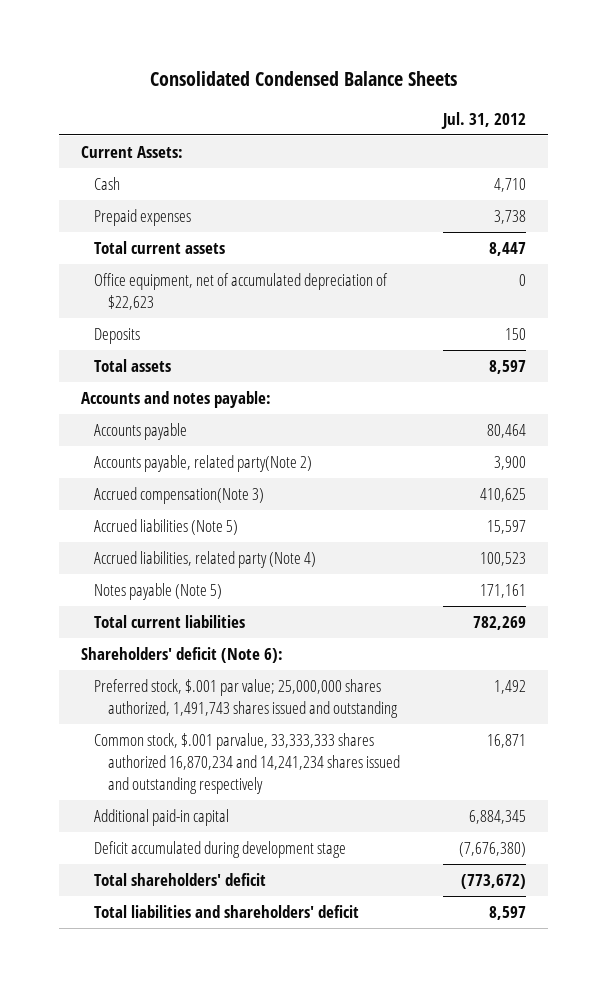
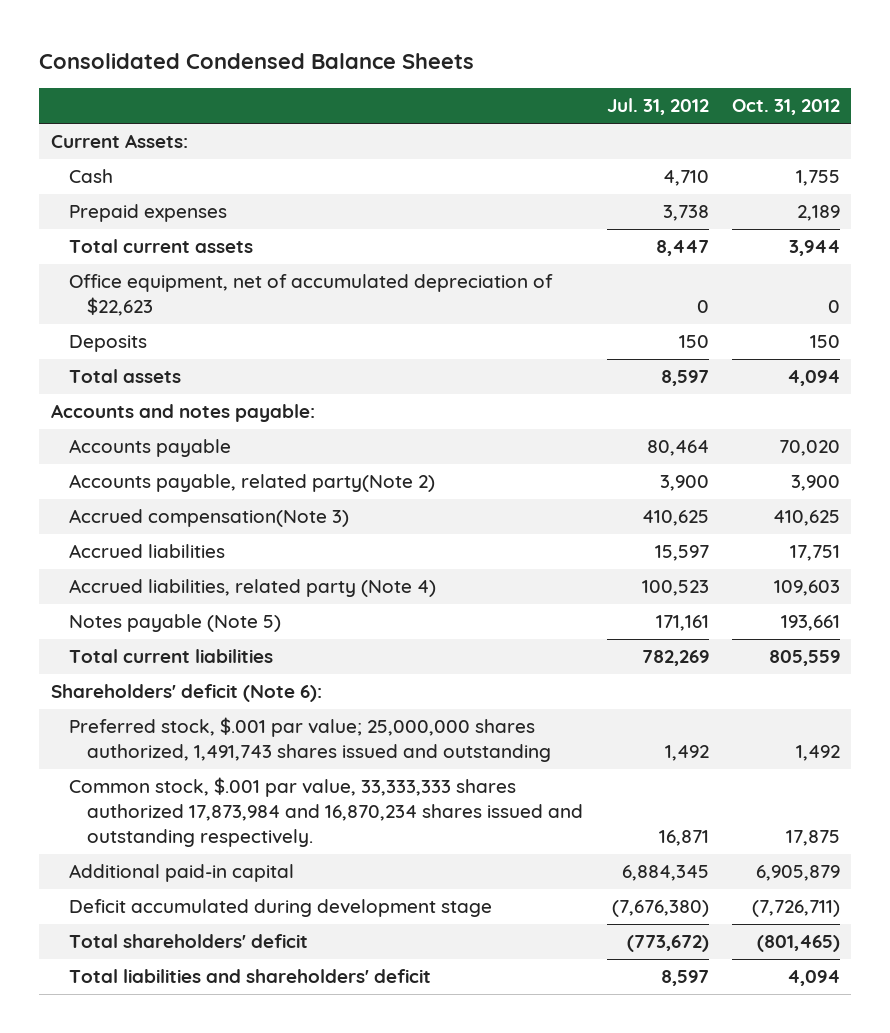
- | Jul. 31, 2012
+ | Jul. 31, 2012 | Oct. 31, 2012
- Accrued liabilities (Note 5) | 15,597
+ Accrued liabilities | 15,597 | 17,751
- Common stock, $.001 parvalue, 33,333,333 shares authorized 16,870,234 and 14,241,234 shares issued and outstanding respectively | 16,871
+ Common stock, $.001 par value, 33,333,333 shares authorized 17,873,984 and 16,870,234 shares issued and outstanding respectively. | 16,871 | 17,875

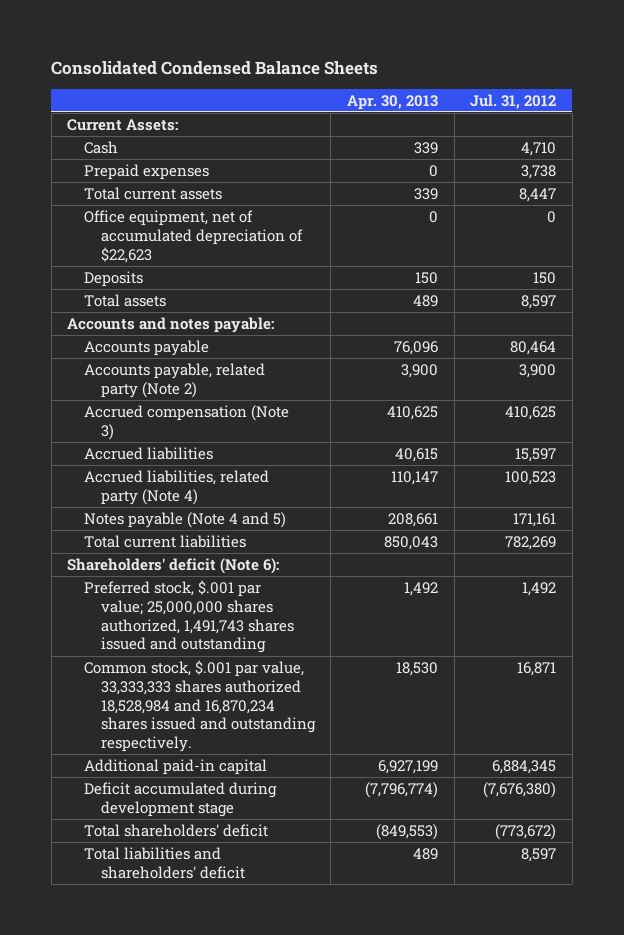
- | Jul. 31, 2012 | Oct. 31, 2012
+ | Apr. 30, 2013 | Jul. 31, 2012
- Accounts payable, related party(Note 2) | 3,900 | 3,900
- Accrued compensation(Note 3) | 410,625 | 410,625
+ Accounts payable, related party (Note 2) | 3,900 | 3,900
+ Accrued compensation (Note 3) | 410,625 | 410,625
- Notes payable (Note 5) | 171,161 | 193,661
+ Notes payable (Note 4 and 5) | 208,661 | 171,161
- Common stock, $.001 par value, 33,333,333 shares authorized 17,873,984 and 16,870,234 shares issued and outstanding respectively. | 16,871 | 17,875
+ Common stock, $.001 par value, 33,333,333 shares authorized 18,528,984 and 16,870,234 shares issued and outstanding respectively. | 18,530 | 16,871

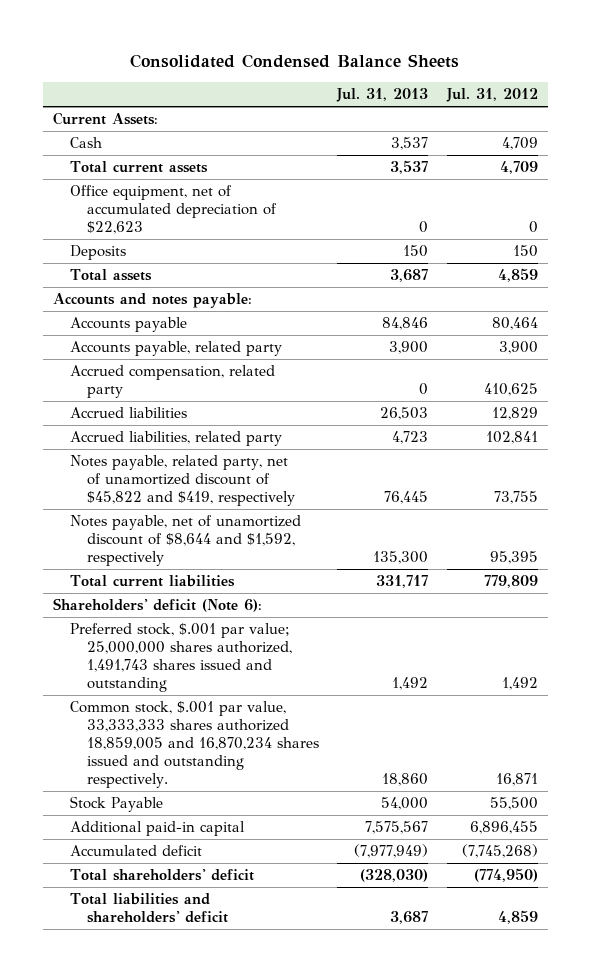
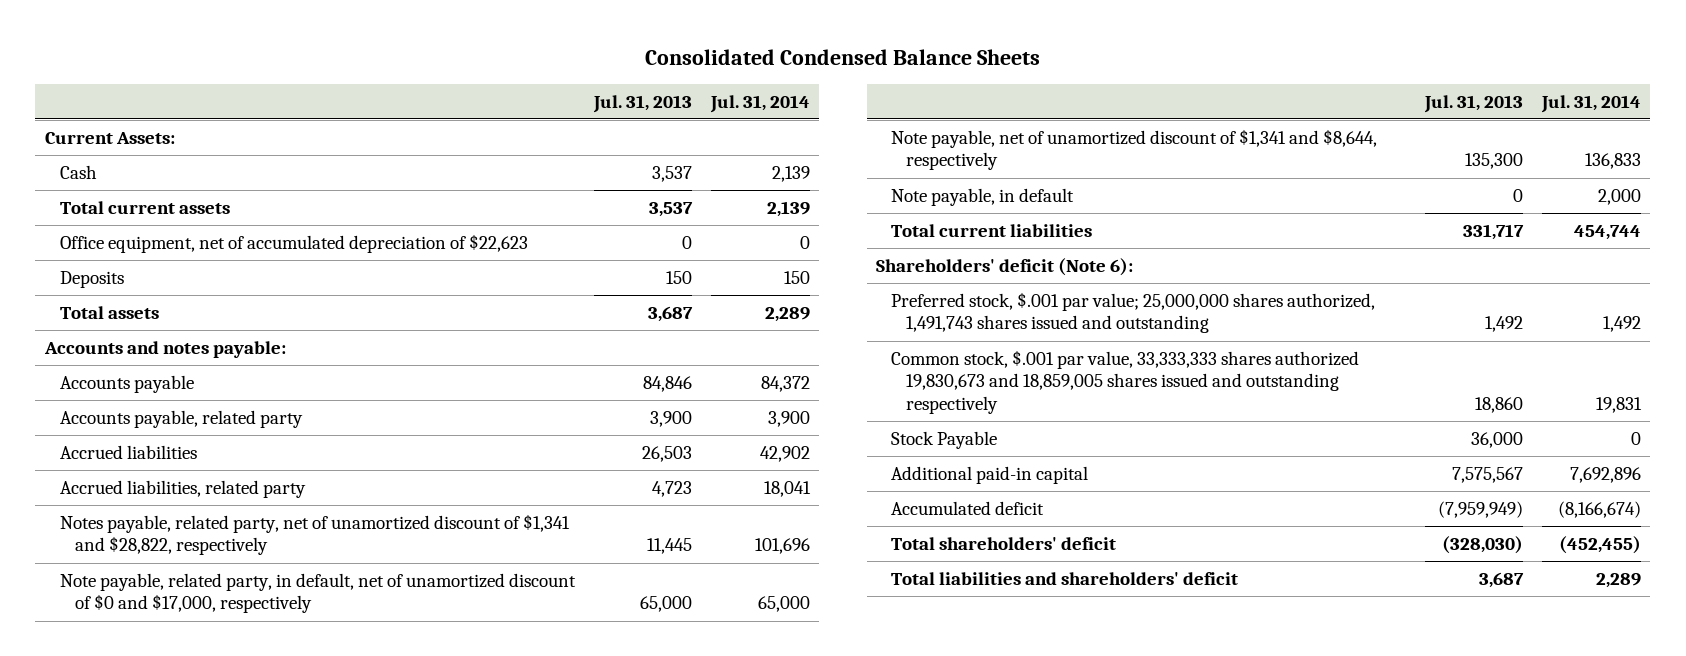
- | Jul. 31, 2013 | Jul. 31, 2012
+ | Jul. 31, 2013 | Jul. 31, 2014
- Accrued compensation, related party | 0 | 410,625
- Notes payable, related party, net of unamortized discount of $45,822 and $419, respectively | 76,445 | 73,755
- Notes payable, net of unamortized discount of $8,644 and $1,592, respectively | 135,300 | 95,395
+ Notes payable, related party, net of unamortized discount of $1,341 and $28,822, respectively | 11,445 | 101,696
+ Note payable, related party, in default, net of unamortized discount of $0 and $17,000, respectively | 65,000 | 65,000
+ Note payable, net of unamortized discount of $1,341 and $8,644, respectively | 135,300 | 136,833
+ Note payable, in default | 0 | 2,000
- Common stock, $.001 par value, 33,333,333 shares authorized 18,859,005 and 16,870,234 shares issued and outstanding respectively. | 18,860 | 16,871
- Stock Payable | 54,000 | 55,500
+ Common stock, $.001 par value, 33,333,333 shares authorized 19,830,673 and 18,859,005 shares issued and outstanding respectively | 18,860 | 19,831
+ Stock Payable | 36,000 | 0
- Accumulated deficit | (7,977,949) | (7,745,268)
+ Accumulated deficit | (7,959,949) | (8,166,674)

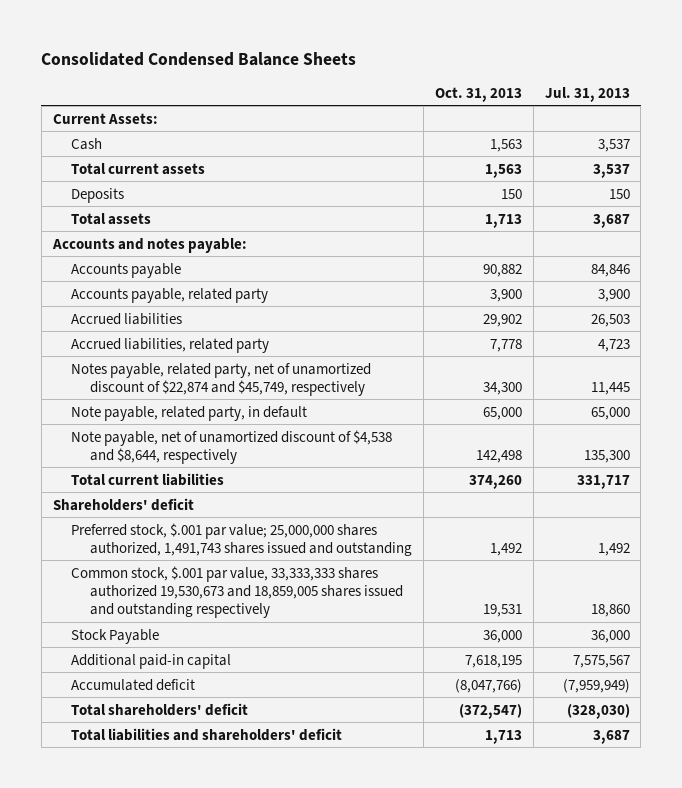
- | Jul. 31, 2013 | Jul. 31, 2014
+ | Oct. 31, 2013 | Jul. 31, 2013
- Office equipment, net of accumulated depreciation of $22,623 | 0 | 0
- Notes payable, related party, net of unamortized discount of $1,341 and $28,822, respectively | 11,445 | 101,696
- Note payable, related party, in default, net of unamortized discount of $0 and $17,000, respectively | 65,000 | 65,000
- Note payable, net of unamortized discount of $1,341 and $8,644, respectively | 135,300 | 136,833
- Note payable, in default | 0 | 2,000
+ Notes payable, related party, net of unamortized discount of $22,874 and $45,749, respectively | 34,300 | 11,445
+ Note payable, related party, in default | 65,000 | 65,000
+ Note payable, net of unamortized discount of $4,538 and $8,644, respectively | 142,498 | 135,300
- Shareholders' deficit (Note 6):
+ Shareholders' deficit
- Common stock, $.001 par value, 33,333,333 shares authorized 19,830,673 and 18,859,005 shares issued and outstanding respectively | 18,860 | 19,831
+ Common stock, $.001 par value, 33,333,333 shares authorized 19,530,673 and 18,859,005 shares issued and outstanding respectively | 19,531 | 18,860

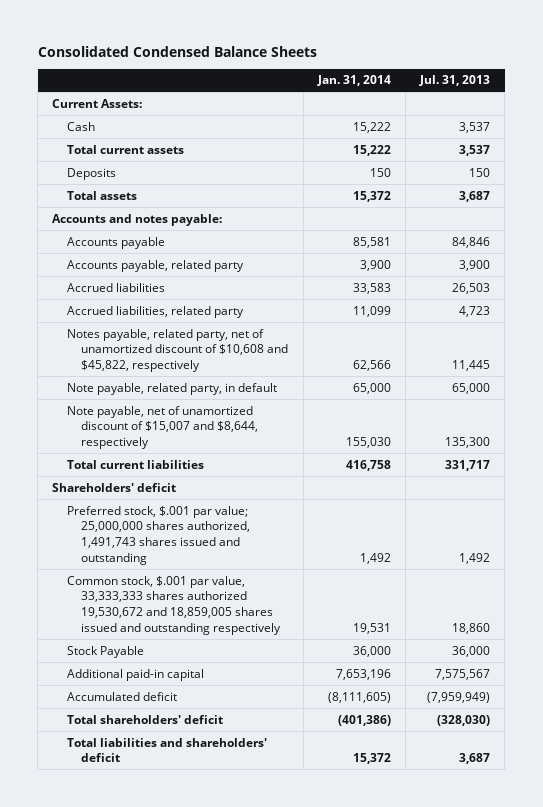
- | Oct. 31, 2013 | Jul. 31, 2013
+ | Jan. 31, 2014 | Jul. 31, 2013
- Notes payable, related party, net of unamortized discount of $22,874 and $45,749, respectively | 34,300 | 11,445
+ Notes payable, related party, net of unamortized discount of $10,608 and $45,822, respectively | 62,566 | 11,445
- Note payable, net of unamortized discount of $4,538 and $8,644, respectively | 142,498 | 135,300
+ Note payable, net of unamortized discount of $15,007 and $8,644, respectively | 155,030 | 135,300
- Common stock, $.001 par value, 33,333,333 shares authorized 19,530,673 and 18,859,005 shares issued and outstanding respectively | 19,531 | 18,860
+ Common stock, $.001 par value, 33,333,333 shares authorized 19,530,672 and 18,859,005 shares issued and outstanding respectively | 19,531 | 18,860

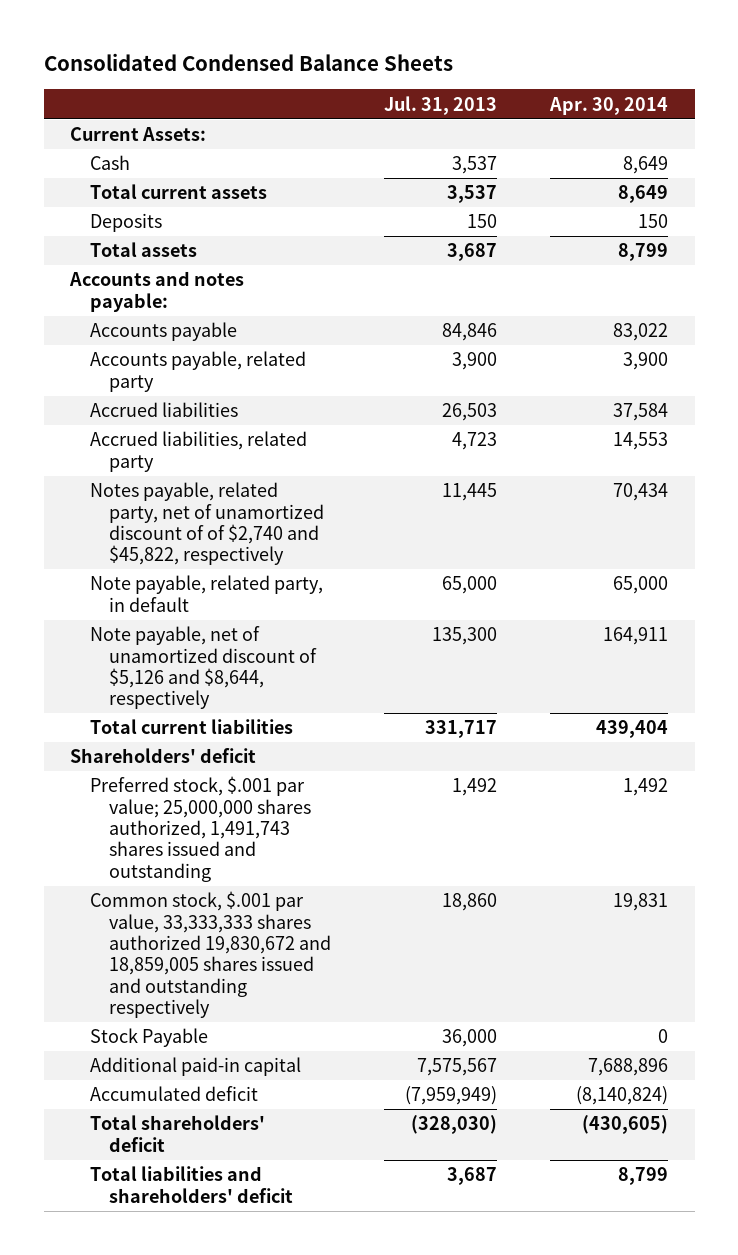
- | Jan. 31, 2014 | Jul. 31, 2013
+ | Jul. 31, 2013 | Apr. 30, 2014
- Notes payable, related party, net of unamortized discount of $10,608 and $45,822, respectively | 62,566 | 11,445
+ Notes payable, related party, net of unamortized discount of of $2,740 and $45,822, respectively | 11,445 | 70,434
- Note payable, net of unamortized discount of $15,007 and $8,644, respectively | 155,030 | 135,300
+ Note payable, net of unamortized discount of $5,126 and $8,644, respectively | 135,300 | 164,911
- Common stock, $.001 par value, 33,333,333 shares authorized 19,530,672 and 18,859,005 shares issued and outstanding respectively | 19,531 | 18,860
+ Common stock, $.001 par value, 33,333,333 shares authorized 19,830,672 and 18,859,005 shares issued and outstanding respectively | 18,860 | 19,831

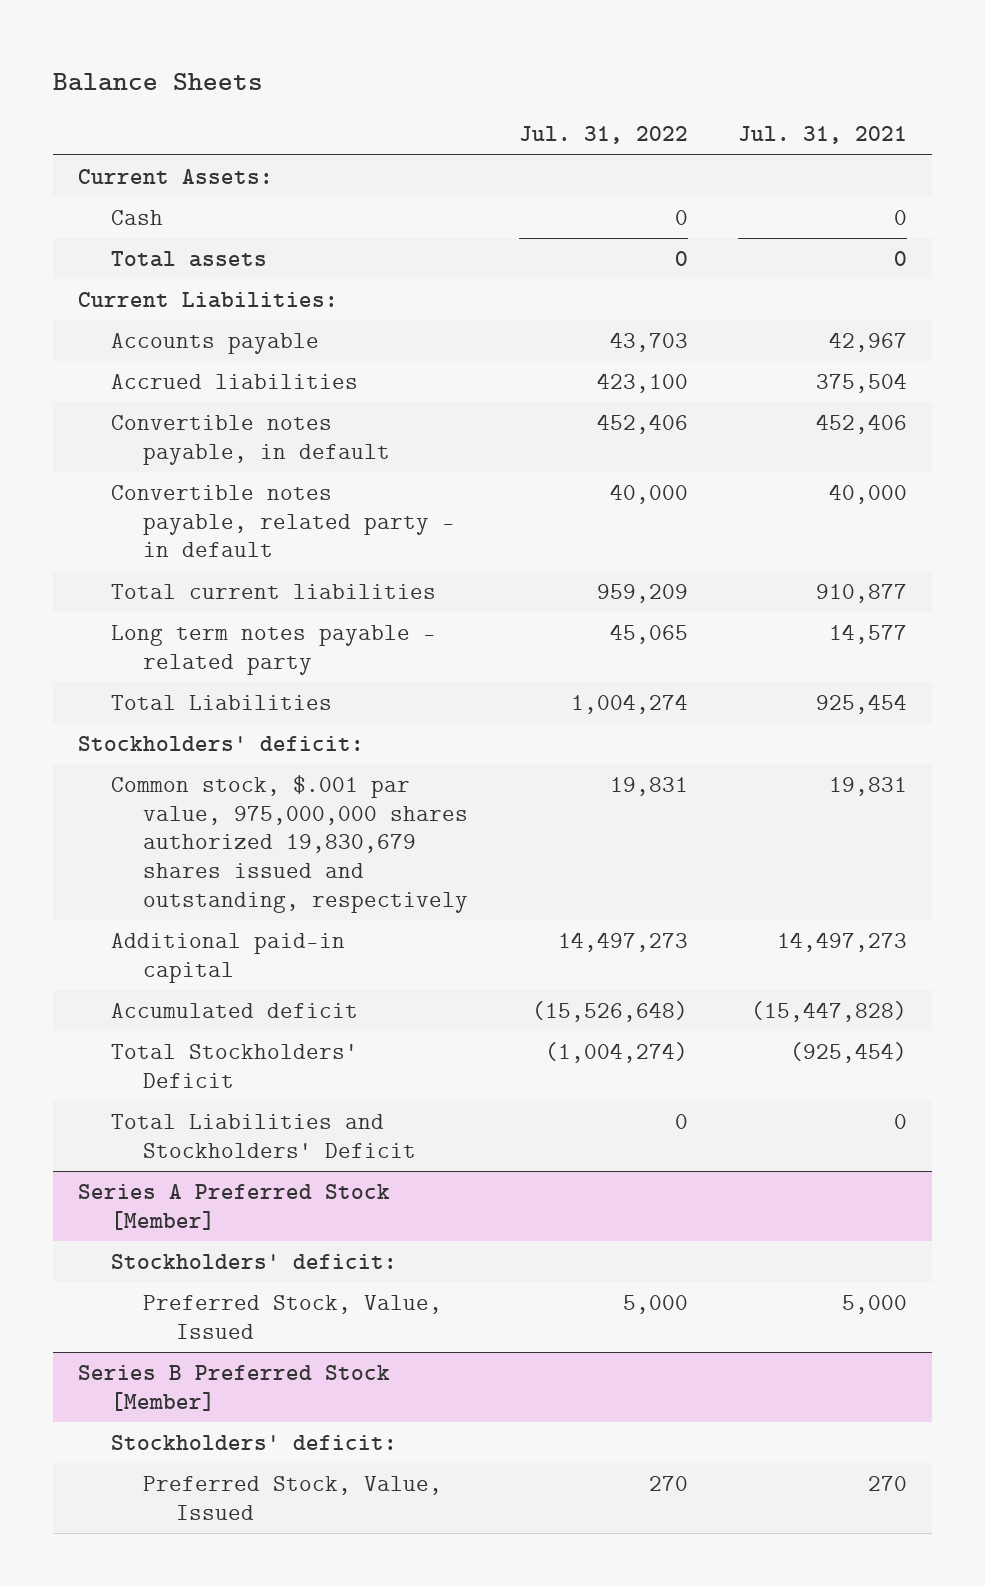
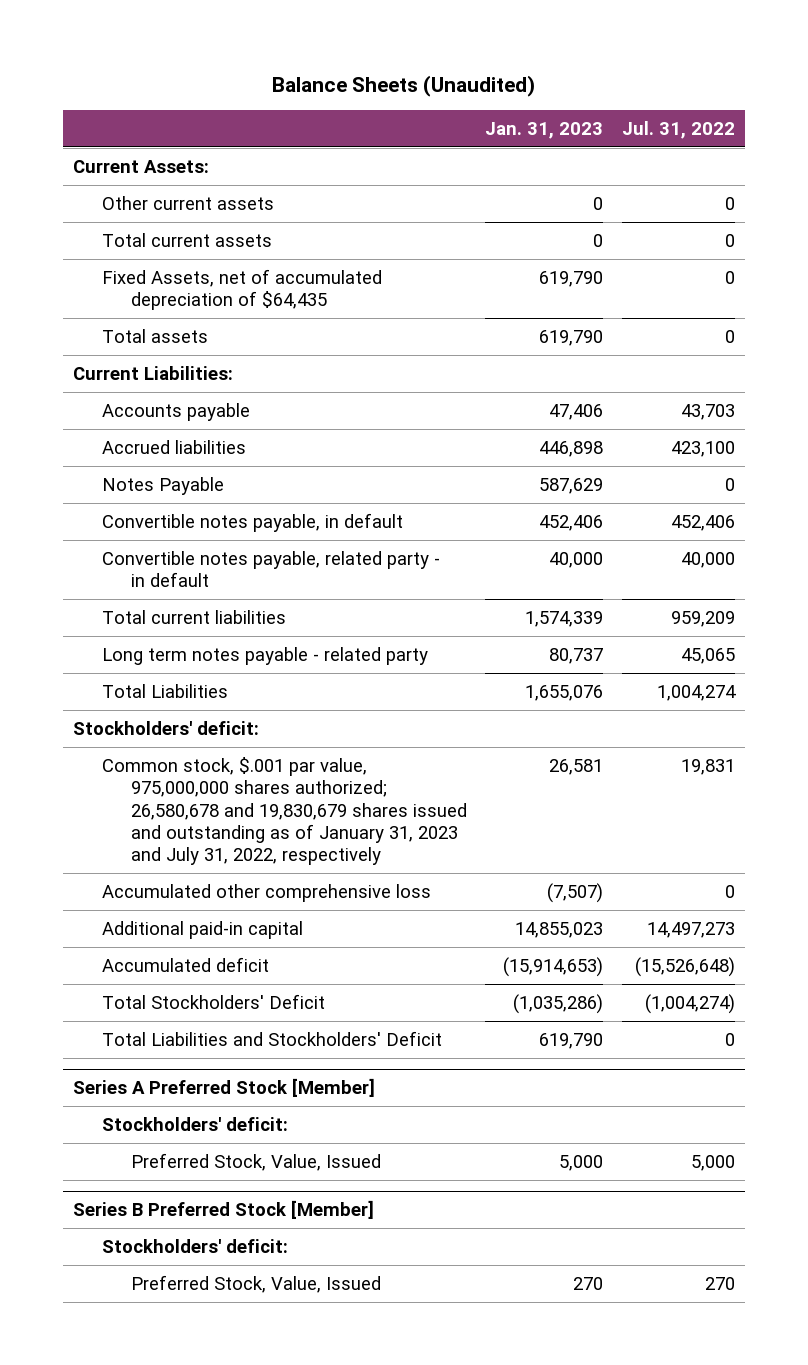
- Balance Sheets
+ Balance Sheets (Unaudited)
- | Jul. 31, 2022 | Jul. 31, 2021
+ | Jan. 31, 2023 | Jul. 31, 2022
- Cash | 0 | 0
+ Other current assets | 0 | 0
+ Total current assets | 0 | 0
+ Fixed Assets, net of accumulated depreciation of $64,435 | 619,790 | 0
+ Notes Payable | 587,629 | 0
- Common stock, $.001 par value, 975,000,000 shares authorized 19,830,679 shares issued and outstanding, respectively | 19,831 | 19,831
+ Common stock, $.001 par value, 975,000,000 shares authorized; 26,580,678 and 19,830,679 shares issued and outstanding as of January 31, 2023 and July 31, 2022, respectively | 26,581 | 19,831
+ Accumulated other comprehensive loss | (7,507) | 0

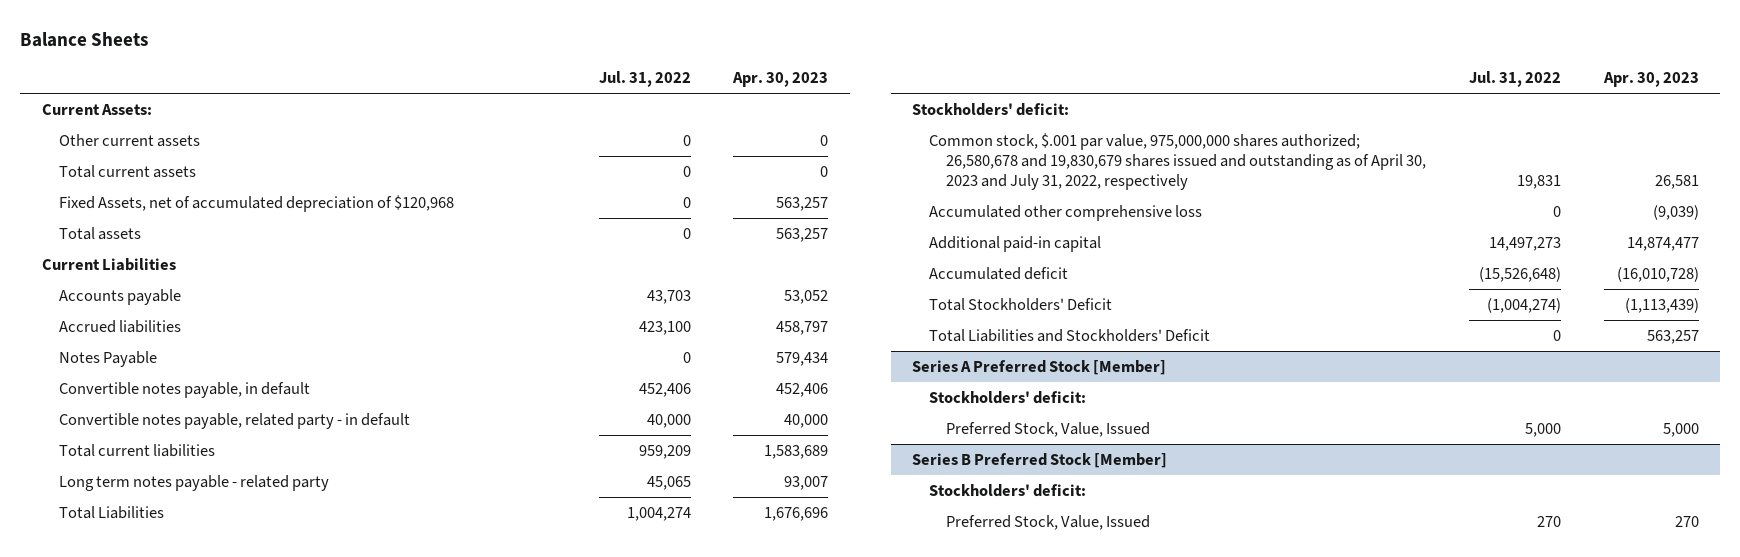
- Balance Sheets (Unaudited)
+ Balance Sheets
- | Jan. 31, 2023 | Jul. 31, 2022
+ | Jul. 31, 2022 | Apr. 30, 2023
- Fixed Assets, net of accumulated depreciation of $64,435 | 619,790 | 0
+ Fixed Assets, net of accumulated depreciation of $120,968 | 0 | 563,257
- Current Liabilities:
+ Current Liabilities
- Common stock, $.001 par value, 975,000,000 shares authorized; 26,580,678 and 19,830,679 shares issued and outstanding as of January 31, 2023 and July 31, 2022, respectively | 26,581 | 19,831
+ Common stock, $.001 par value, 975,000,000 shares authorized; 26,580,678 and 19,830,679 shares issued and outstanding as of April 30, 2023 and July 31, 2022, respectively | 19,831 | 26,581

